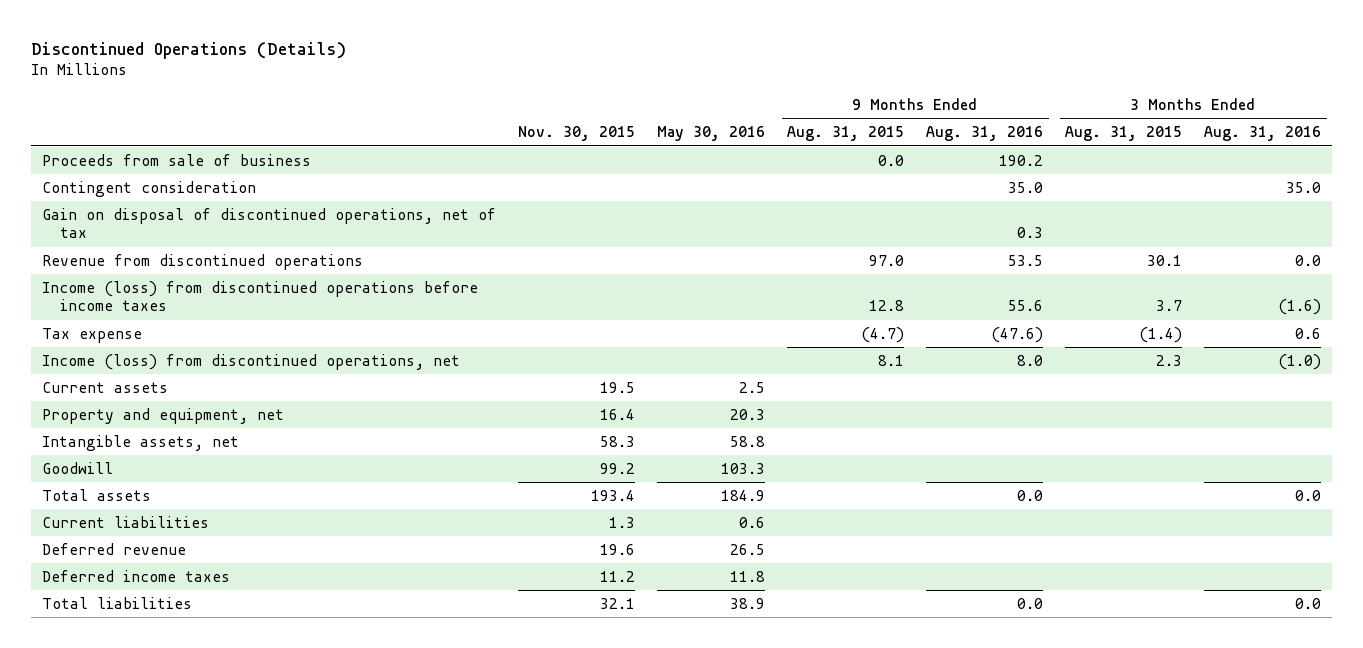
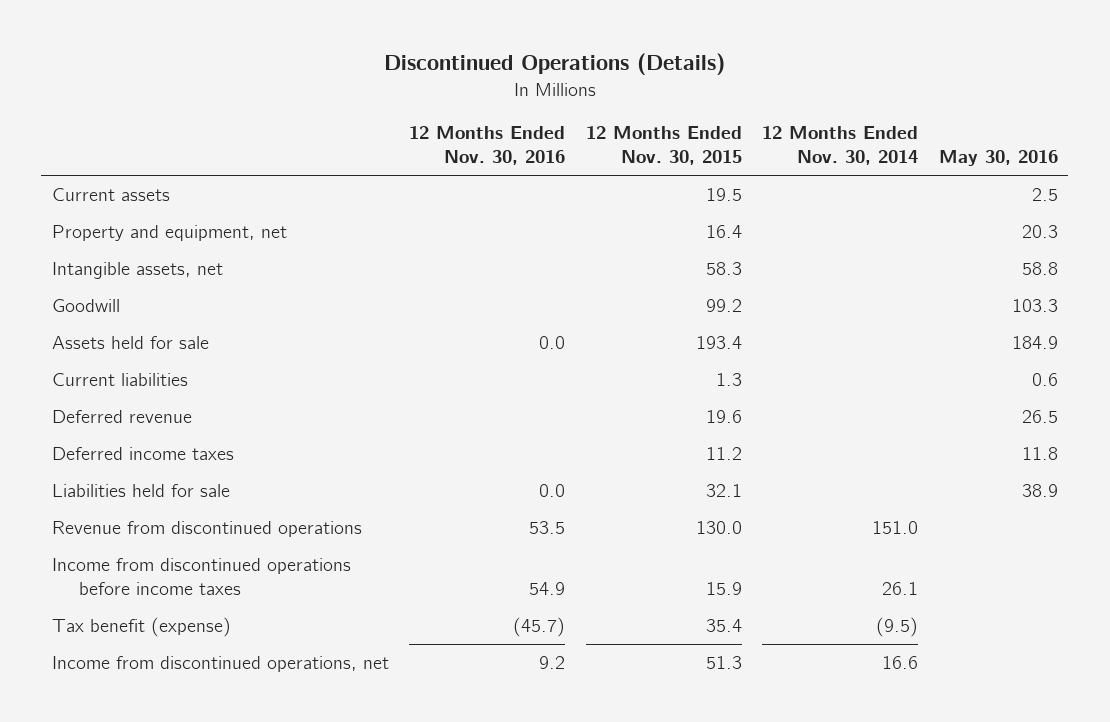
- | Nov. 30, 2015 | May 30, 2016 | 9 Months Ended Aug. 31, 2015 | 9 Months Ended Aug. 31, 2016 | 3 Months Ended Aug. 31, 2015 | 3 Months Ended Aug. 31, 2016
+ | 12 Months Ended Nov. 30, 2016 | 12 Months Ended Nov. 30, 2015 | 12 Months Ended Nov. 30, 2014 | May 30, 2016
- Proceeds from sale of business | | | 0.0 | 190.2 | |
- Contingent consideration | | | | 35.0 | | 35.0
- Gain on disposal of discontinued operations, net of tax | | | | 0.3 | |
- Income (loss) from discontinued operations before income taxes | | | 12.8 | 55.6 | 3.7 | (1.6)
- Tax expense | | | (4.7) | (47.6) | (1.4) | 0.6
- Income (loss) from discontinued operations, net | | | 8.1 | 8.0 | 2.3 | (1.0)
- Total assets | 193.4 | 184.9 | | 0.0 | | 0.0
+ Assets held for sale | 0.0 | 193.4 | | 184.9
- Total liabilities | 32.1 | 38.9 | | 0.0 | | 0.0
+ Liabilities held for sale | 0.0 | 32.1 | | 38.9
moved down: Revenue from discontinued operations | 53.5 | 130.0 | 151.0 |
+ Income from discontinued operations before income taxes | 54.9 | 15.9 | 26.1 |
+ Tax benefit (expense) | (45.7) | 35.4 | (9.5) |
+ Income from discontinued operations, net | 9.2 | 51.3 | 16.6 |

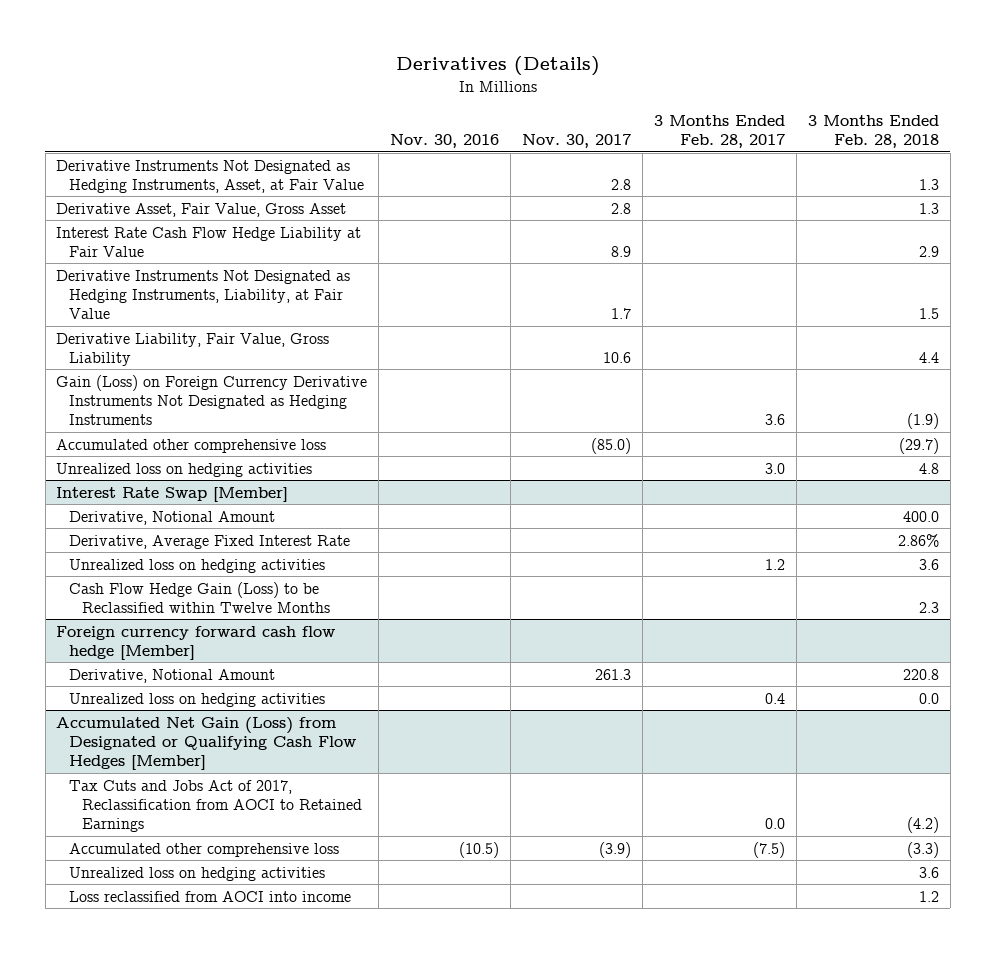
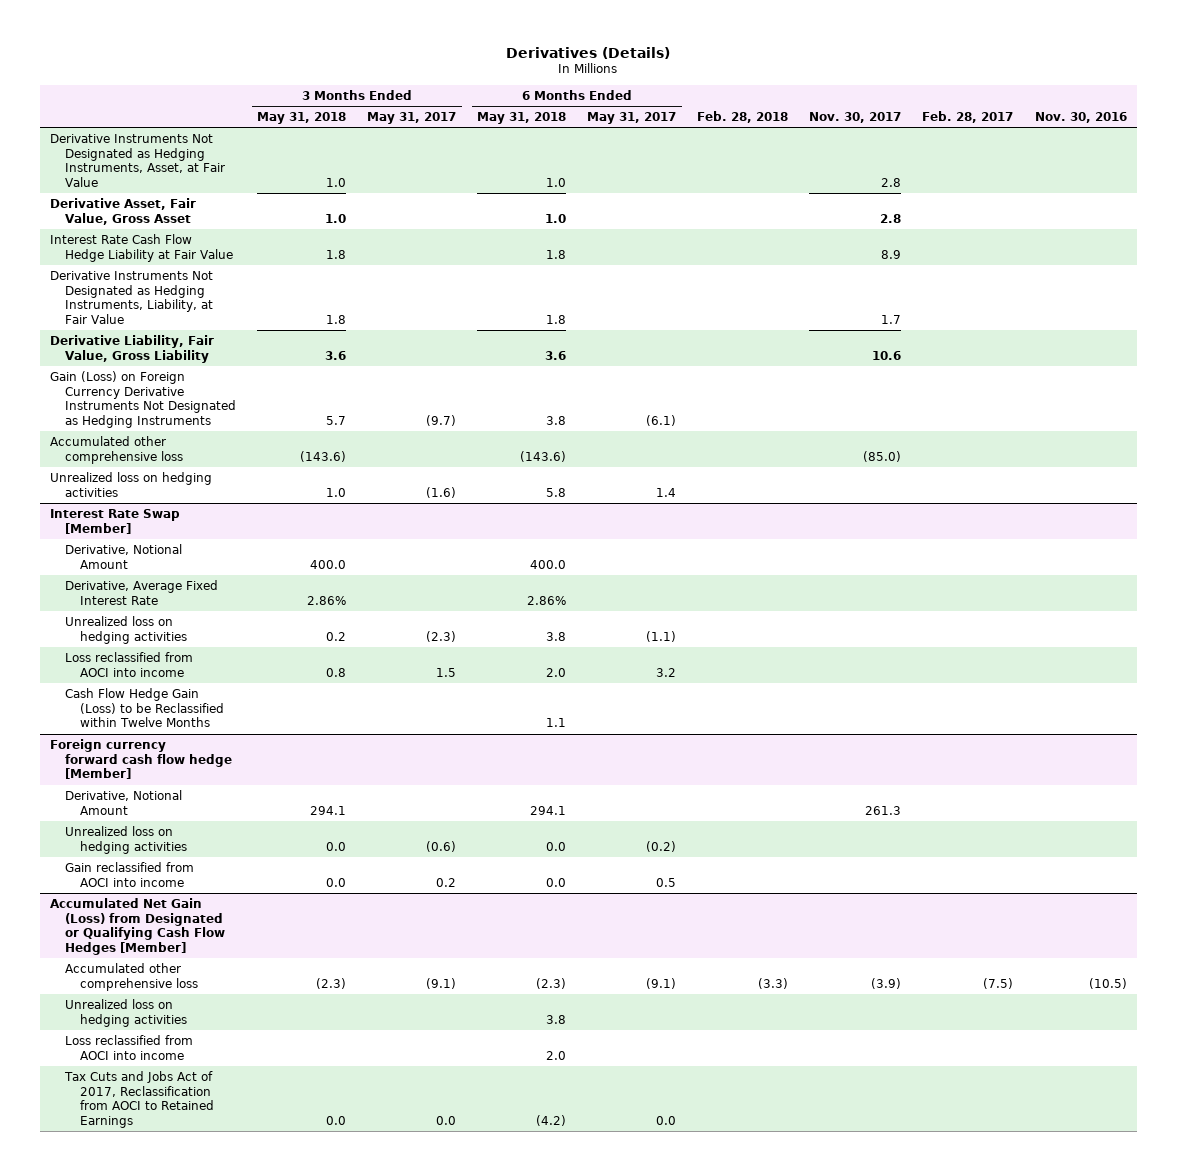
- | Nov. 30, 2016 | Nov. 30, 2017 | 3 Months Ended Feb. 28, 2017 | 3 Months Ended Feb. 28, 2018
+ | 3 Months Ended May 31, 2018 | 3 Months Ended May 31, 2017 | 6 Months Ended May 31, 2018 | 6 Months Ended May 31, 2017 | Feb. 28, 2018 | Nov. 30, 2017 | Feb. 28, 2017 | Nov. 30, 2016
@ Interest Rate Swap [Member]
+ Loss reclassified from AOCI into income | 0.8 | 1.5 | 2.0 | 3.2 | | | |
@ Foreign currency forward cash flow hedge [Member]
+ Gain reclassified from AOCI into income | 0.0 | 0.2 | 0.0 | 0.5 | | | |
@ Accumulated Net Gain (Loss) from Designated or Qualifying Cash Flow Hedges [Member]
moved down: Tax Cuts and Jobs Act of 2017, Reclassification from AOCI to Retained Earnings | 0.0 | 0.0 | (4.2) | 0.0 | | | |

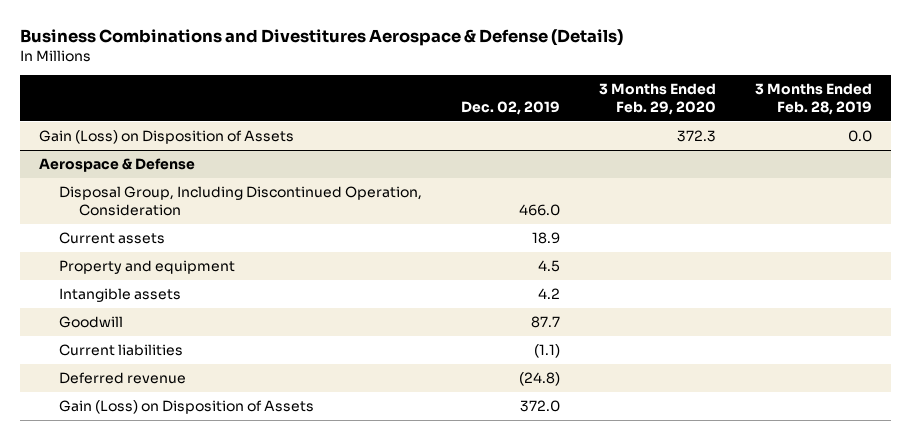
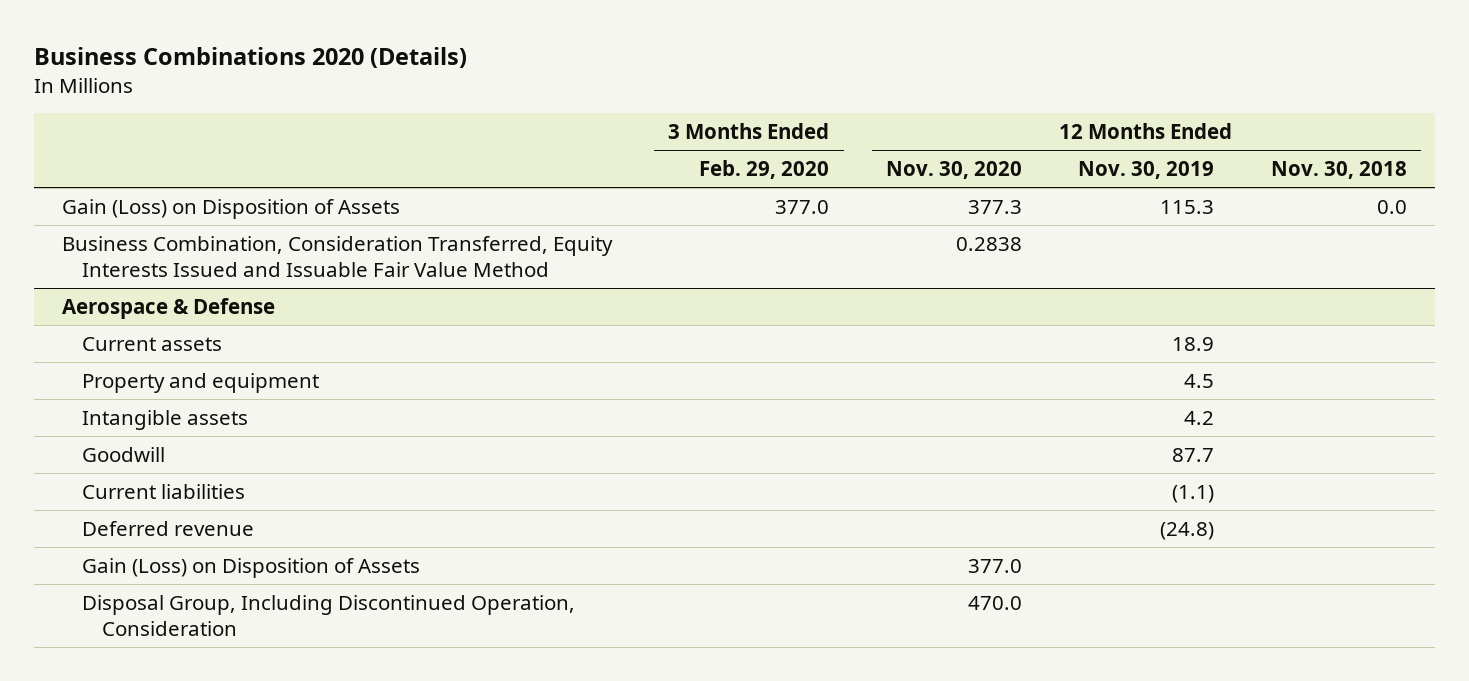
- Business Combinations and Divestitures Aerospace & Defense (Details)
+ Business Combinations 2020 (Details)
- | Dec. 02, 2019 | 3 Months Ended Feb. 29, 2020 | 3 Months Ended Feb. 28, 2019
+ | 3 Months Ended Feb. 29, 2020 | 12 Months Ended Nov. 30, 2020 | 12 Months Ended Nov. 30, 2019 | 12 Months Ended Nov. 30, 2018
- Gain (Loss) on Disposition of Assets | | 372.3 | 0.0
+ Gain (Loss) on Disposition of Assets | 377.0 | 377.3 | 115.3 | 0.0
+ Business Combination, Consideration Transferred, Equity Interests Issued and Issuable Fair Value Method | | 0.2838 | |
@ Aerospace & Defense
moved down: Disposal Group, Including Discontinued Operation, Consideration | | 470.0 | |

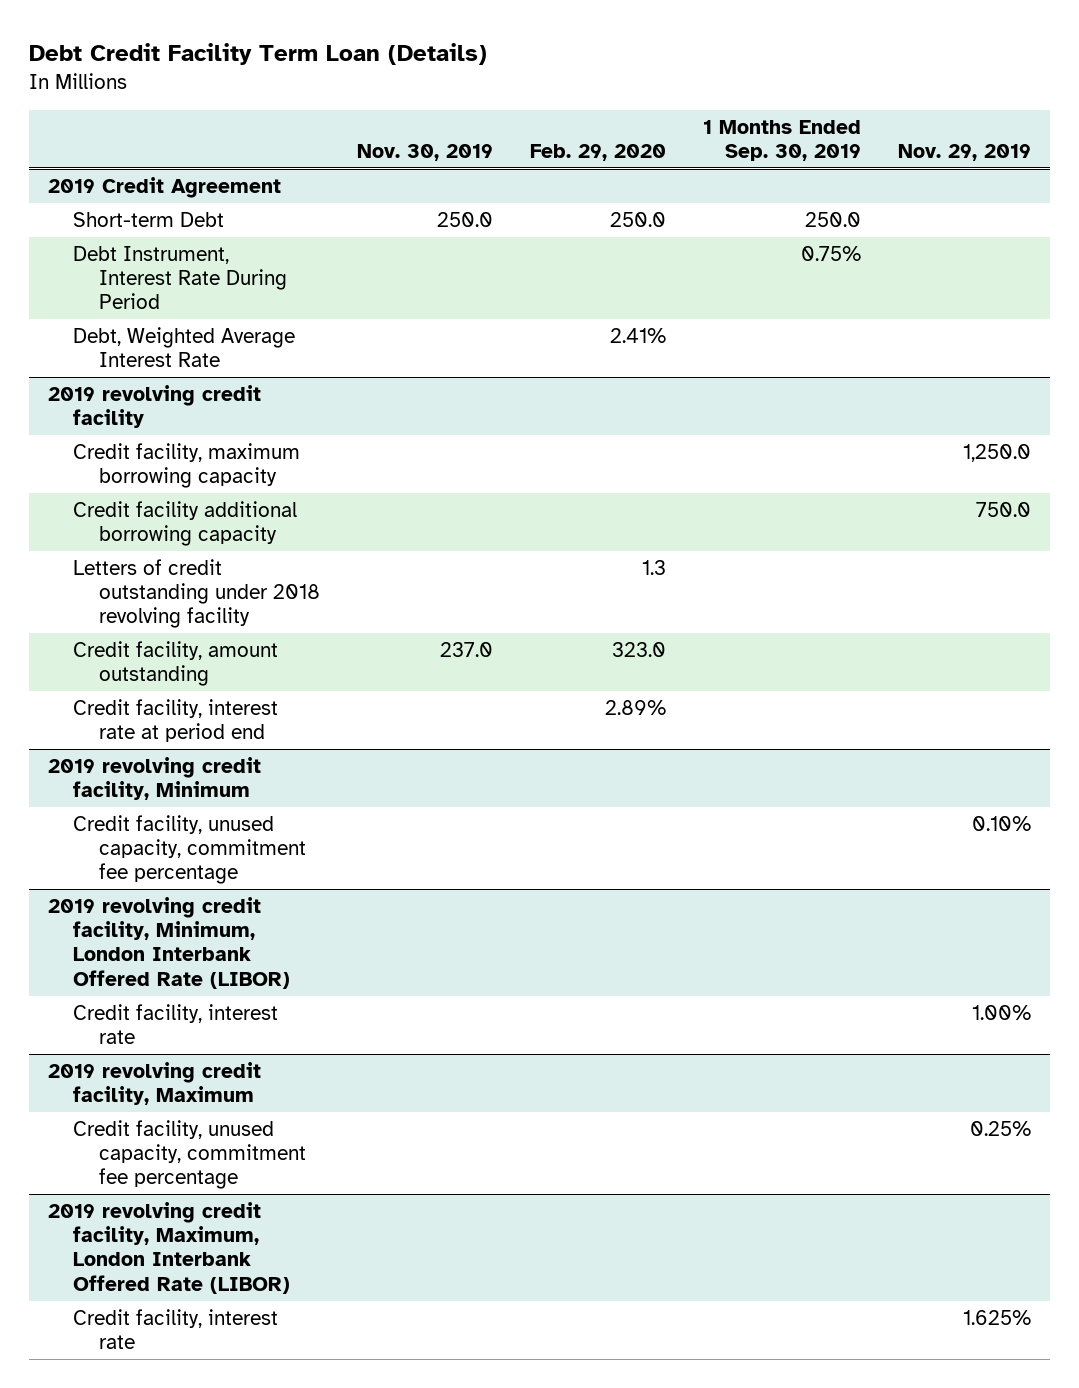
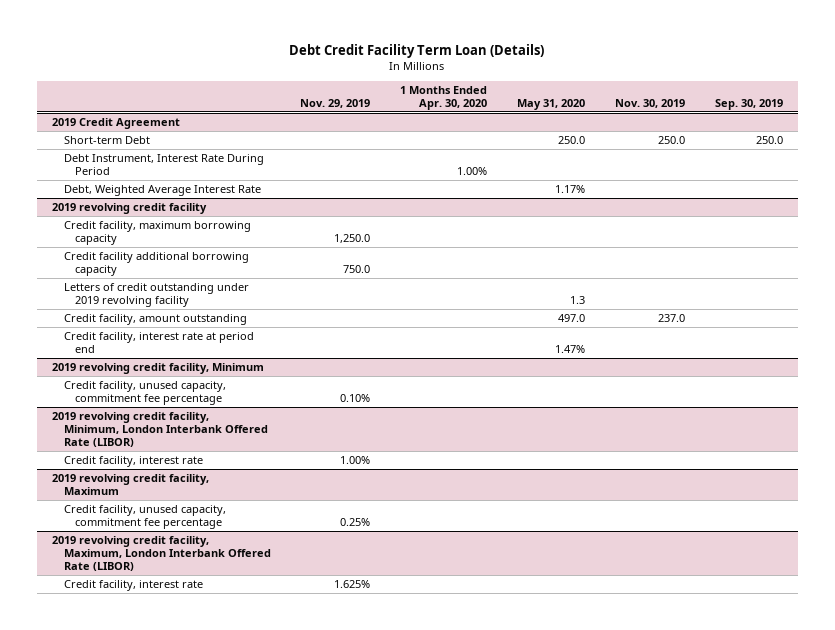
- | Nov. 30, 2019 | Feb. 29, 2020 | 1 Months Ended Sep. 30, 2019 | Nov. 29, 2019
+ | Nov. 29, 2019 | 1 Months Ended Apr. 30, 2020 | May 31, 2020 | Nov. 30, 2019 | Sep. 30, 2019
@ 2019 revolving credit facility
- Letters of credit outstanding under 2018 revolving facility | | 1.3 | |
+ Letters of credit outstanding under 2019 revolving facility | | | 1.3 | |

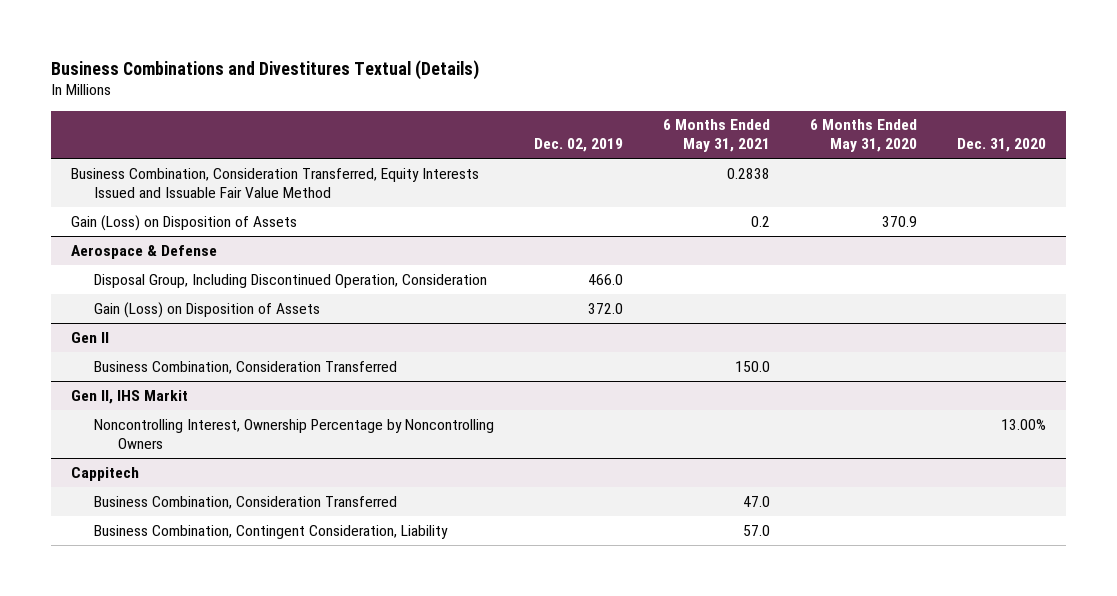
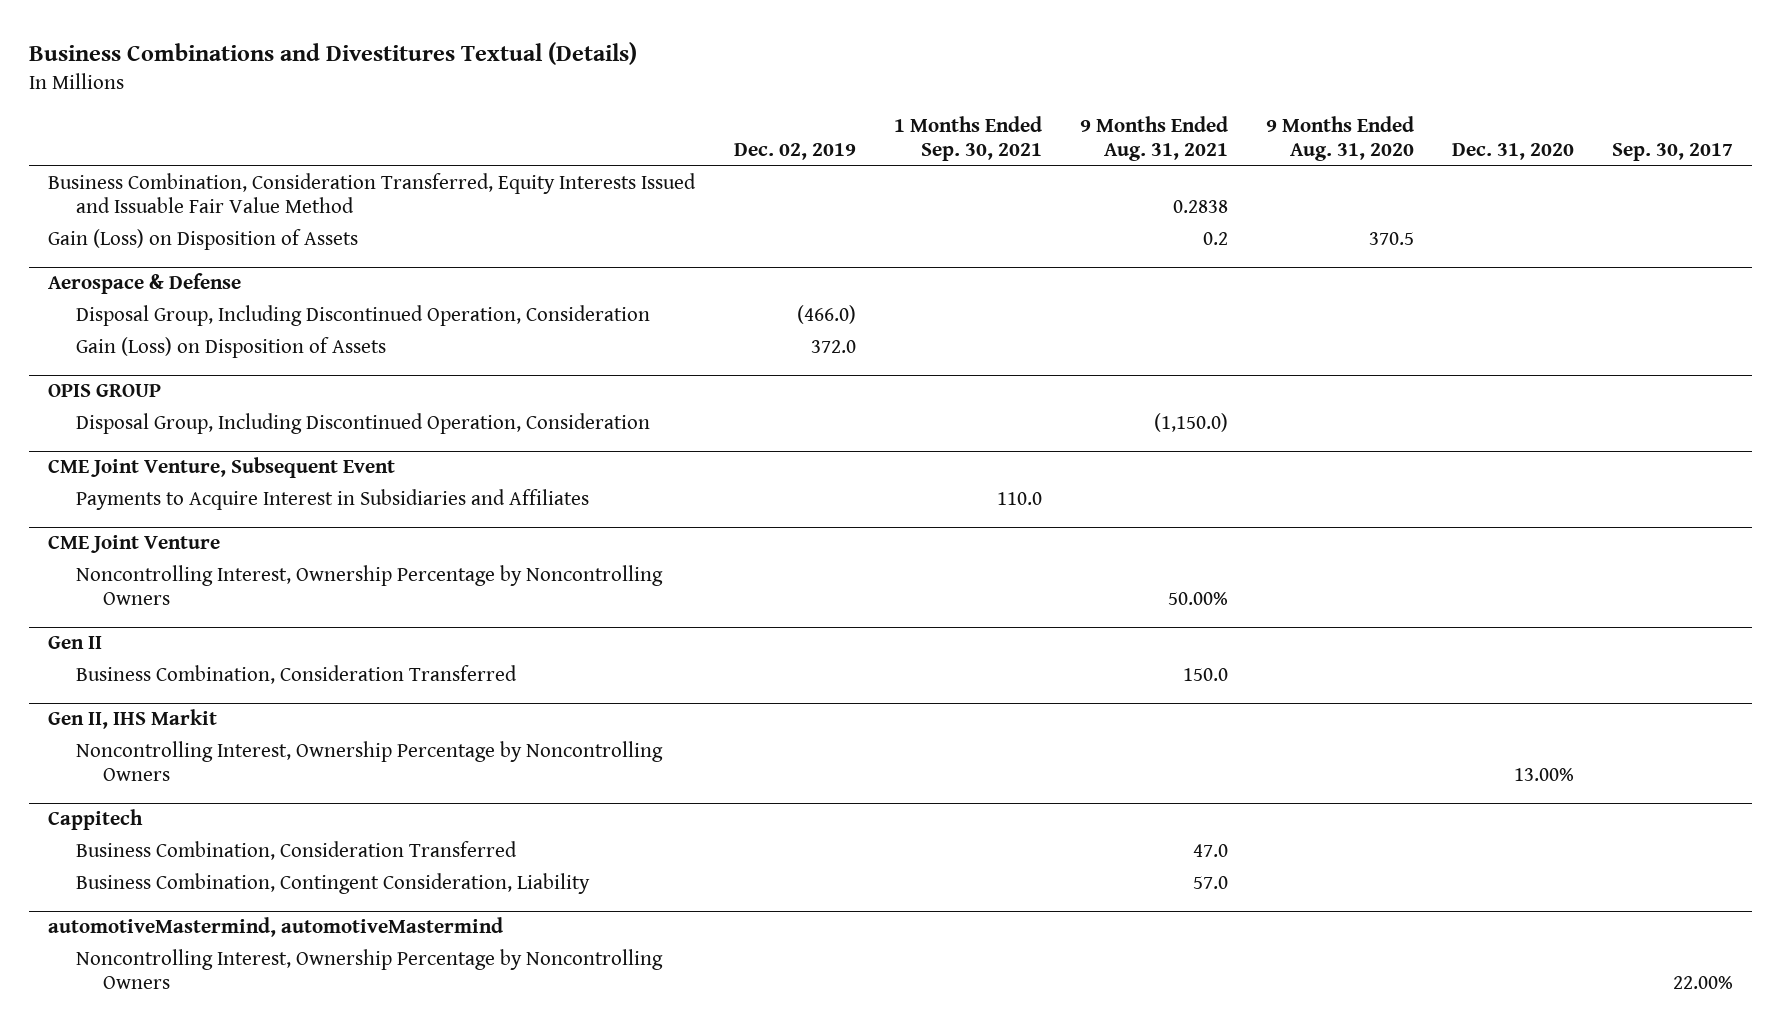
- | Dec. 02, 2019 | 6 Months Ended May 31, 2021 | 6 Months Ended May 31, 2020 | Dec. 31, 2020
+ | Dec. 02, 2019 | 1 Months Ended Sep. 30, 2021 | 9 Months Ended Aug. 31, 2021 | 9 Months Ended Aug. 31, 2020 | Dec. 31, 2020 | Sep. 30, 2017
@ Aerospace & Defense
- Disposal Group, Including Discontinued Operation, Consideration | 466.0 | | |
+ Disposal Group, Including Discontinued Operation, Consideration | (466.0) | | | | |
+ OPIS GROUP
+ Disposal Group, Including Discontinued Operation, Consideration | | | (1,150.0) | | |
+ CME Joint Venture, Subsequent Event
+ Payments to Acquire Interest in Subsidiaries and Affiliates | | 110.0 | | | |
+ CME Joint Venture
+ Noncontrolling Interest, Ownership Percentage by Noncontrolling Owners | | | 50.00% | | |
+ automotiveMastermind, automotiveMastermind
+ Noncontrolling Interest, Ownership Percentage by Noncontrolling Owners | | | | | | 22.00%

